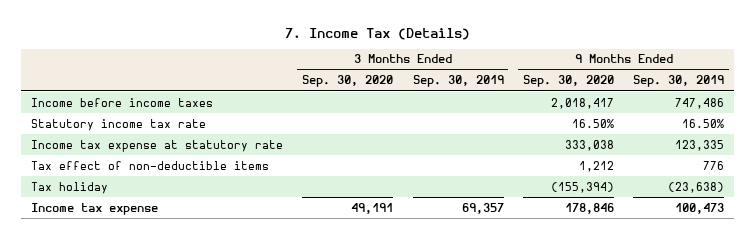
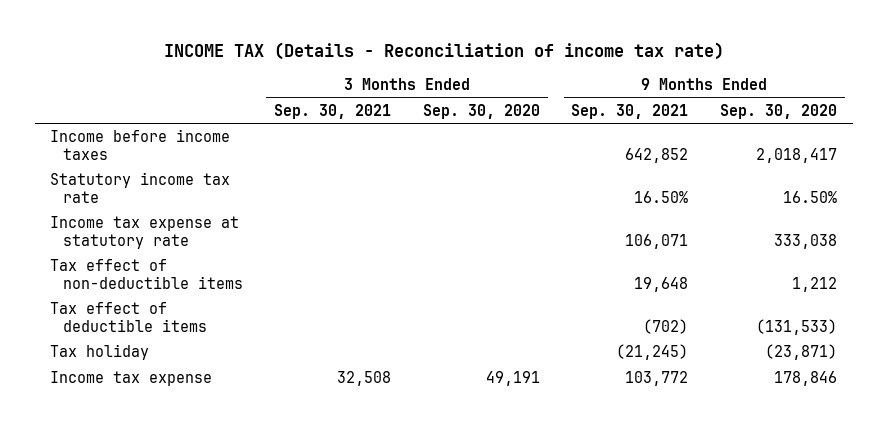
- 7. Income Tax (Details)
+ INCOME TAX (Details - Reconciliation of income tax rate)
- | 3 Months Ended Sep. 30, 2020 | 3 Months Ended Sep. 30, 2019 | 9 Months Ended Sep. 30, 2020 | 9 Months Ended Sep. 30, 2019
+ | 3 Months Ended Sep. 30, 2021 | 3 Months Ended Sep. 30, 2020 | 9 Months Ended Sep. 30, 2021 | 9 Months Ended Sep. 30, 2020
- Tax holiday | | | (155,394) | (23,638)
+ Tax effect of deductible items | | | (702) | (131,533)
+ Tax holiday | | | (21,245) | (23,871)

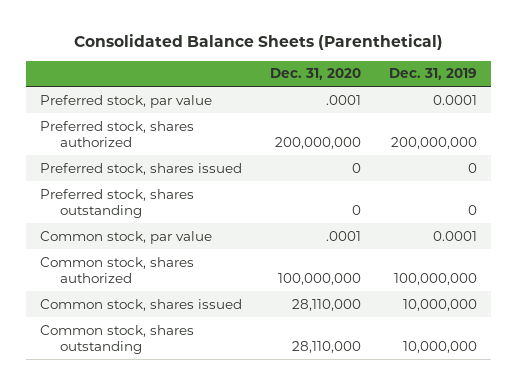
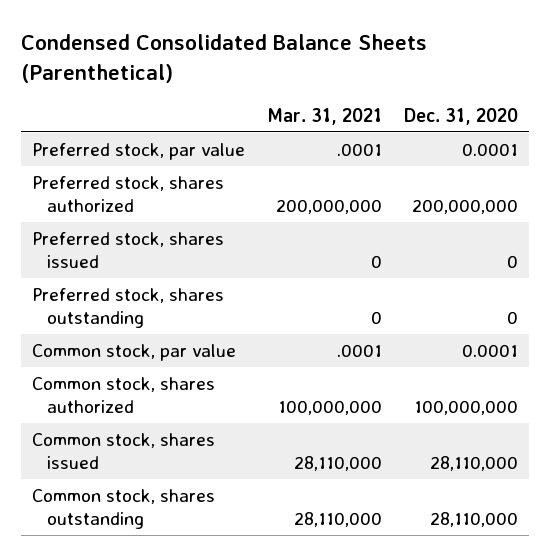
- Consolidated Balance Sheets (Parenthetical)
+ Condensed Consolidated Balance Sheets (Parenthetical)
- | Dec. 31, 2020 | Dec. 31, 2019
+ | Mar. 31, 2021 | Dec. 31, 2020
- Preferred stock, par value | .0001 | 0.0001
+ Preferred stock, par value | .0001 | 0.0001
- Common stock, par value | .0001 | 0.0001
+ Common stock, par value | .0001 | 0.0001

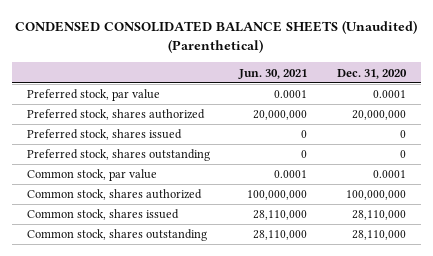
- Condensed Consolidated Balance Sheets (Parenthetical)
+ CONDENSED CONSOLIDATED BALANCE SHEETS (Unaudited) (Parenthetical)
- | Mar. 31, 2021 | Dec. 31, 2020
+ | Jun. 30, 2021 | Dec. 31, 2020
- Preferred stock, shares authorized | 200,000,000 | 200,000,000
+ Preferred stock, shares authorized | 20,000,000 | 20,000,000

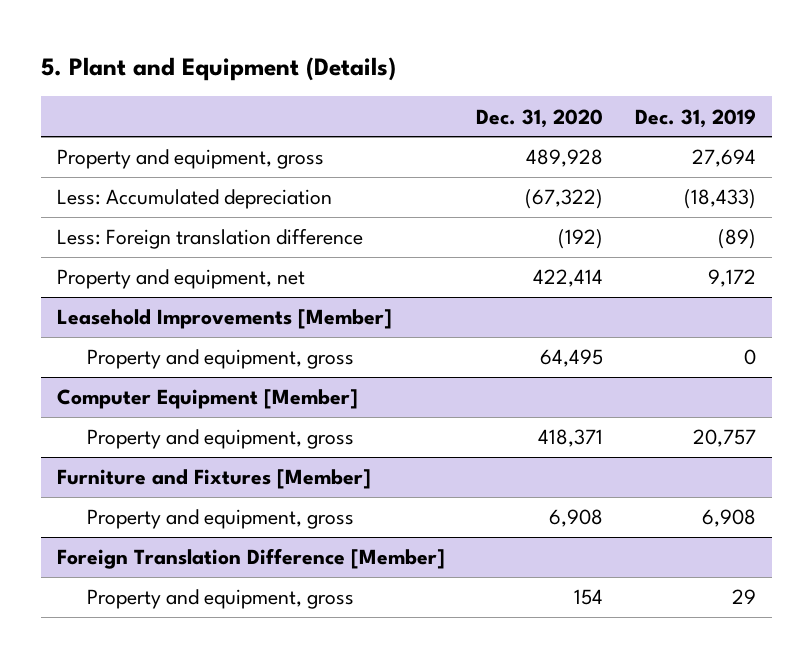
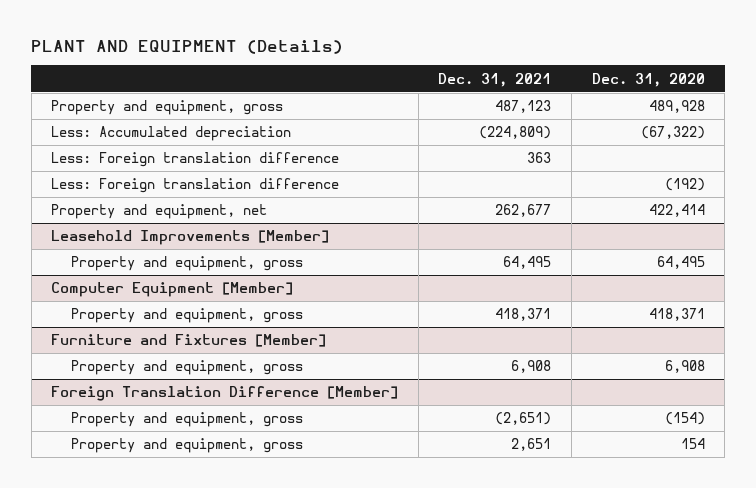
- 5. Plant and Equipment (Details)
+ PLANT AND EQUIPMENT (Details)
- | Dec. 31, 2020 | Dec. 31, 2019
+ | Dec. 31, 2021 | Dec. 31, 2020
+ Less: Foreign translation difference | 363 |
@ Foreign Translation Difference [Member]
+ Property and equipment, gross | (2,651) | (154)

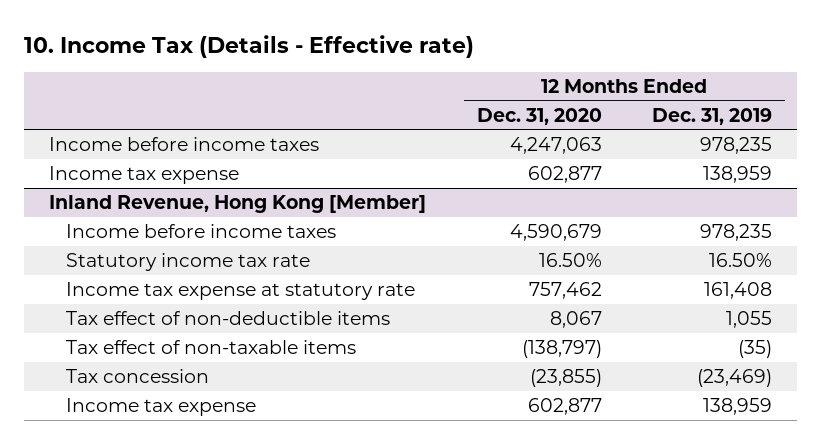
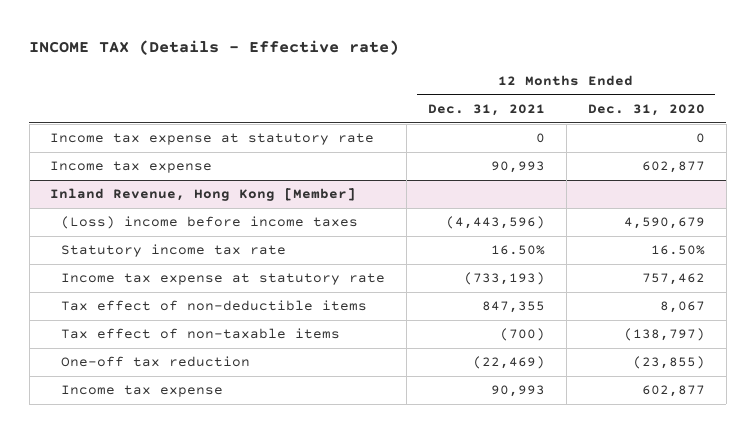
- 10. Income Tax (Details - Effective rate)
+ INCOME TAX (Details - Effective rate)
- | 12 Months Ended Dec. 31, 2020 | 12 Months Ended Dec. 31, 2019
+ | 12 Months Ended Dec. 31, 2021 | 12 Months Ended Dec. 31, 2020
- Income before income taxes | 4,247,063 | 978,235
+ Income tax expense at statutory rate | 0 | 0
@ Inland Revenue, Hong Kong [Member]
- Income before income taxes | 4,590,679 | 978,235
+ (Loss) income before income taxes | (4,443,596) | 4,590,679
- Tax concession | (23,855) | (23,469)
+ One-off tax reduction | (22,469) | (23,855)

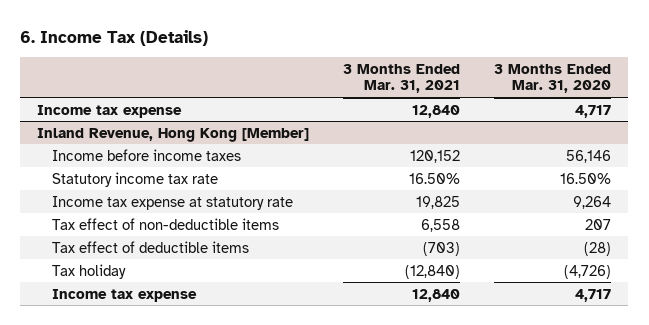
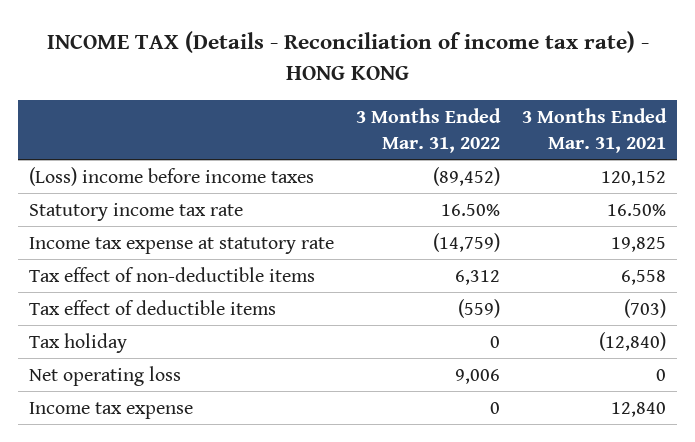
- 6. Income Tax (Details)
+ INCOME TAX (Details - Reconciliation of income tax rate) - HONG KONG
- | 3 Months Ended Mar. 31, 2021 | 3 Months Ended Mar. 31, 2020
+ | 3 Months Ended Mar. 31, 2022 | 3 Months Ended Mar. 31, 2021
- Income tax expense | 12,840 | 4,717
- Inland Revenue, Hong Kong [Member]
- Income before income taxes | 120,152 | 56,146
+ (Loss) income before income taxes | (89,452) | 120,152
+ Net operating loss | 9,006 | 0

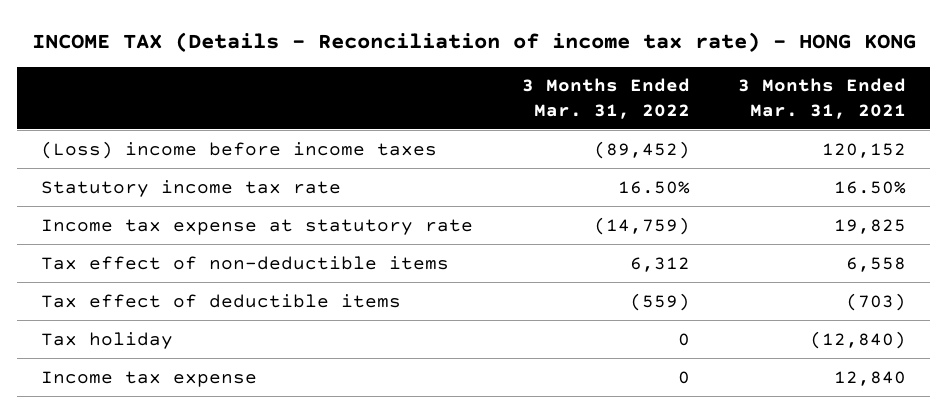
- Net operating loss | 9,006 | 0

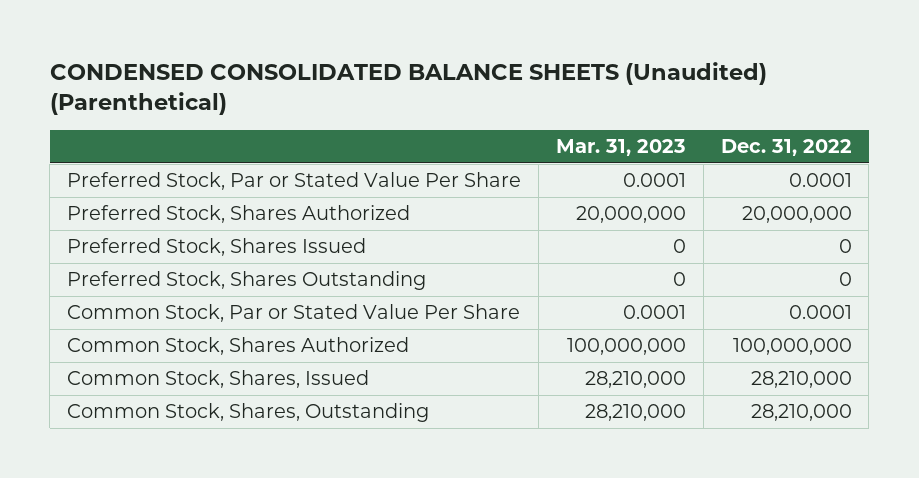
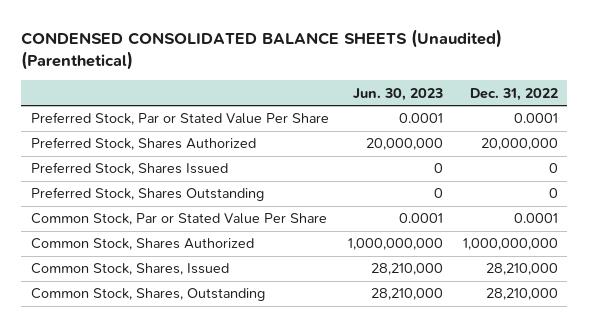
- | Mar. 31, 2023 | Dec. 31, 2022
+ | Jun. 30, 2023 | Dec. 31, 2022
- Common Stock, Shares Authorized | 100,000,000 | 100,000,000
+ Common Stock, Shares Authorized | 1,000,000,000 | 1,000,000,000

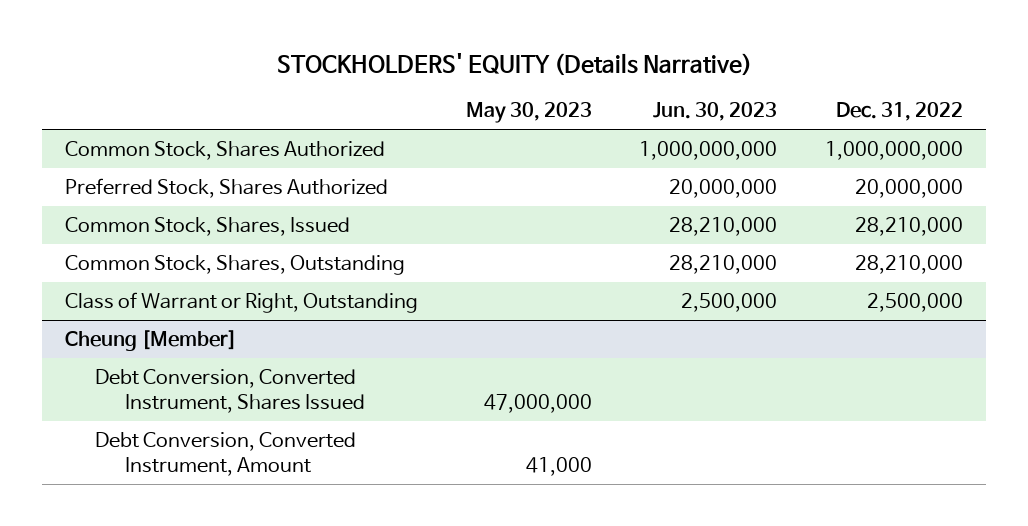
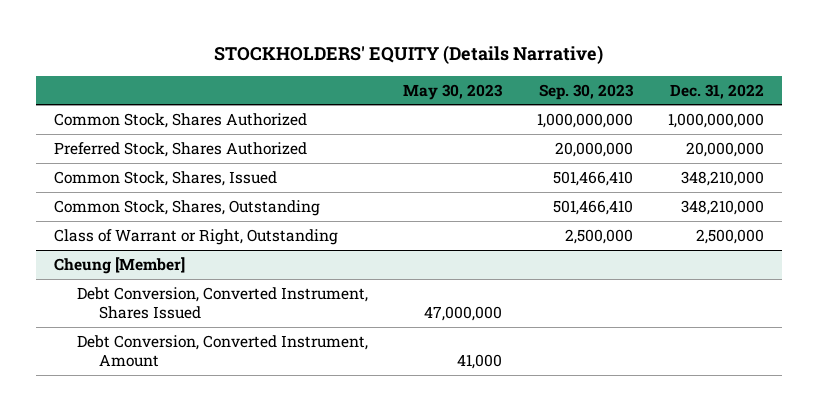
- | May 30, 2023 | Jun. 30, 2023 | Dec. 31, 2022
+ | May 30, 2023 | Sep. 30, 2023 | Dec. 31, 2022
- Common Stock, Shares, Issued | | 28,210,000 | 28,210,000
- Common Stock, Shares, Outstanding | | 28,210,000 | 28,210,000
+ Common Stock, Shares, Issued | | 501,466,410 | 348,210,000
+ Common Stock, Shares, Outstanding | | 501,466,410 | 348,210,000

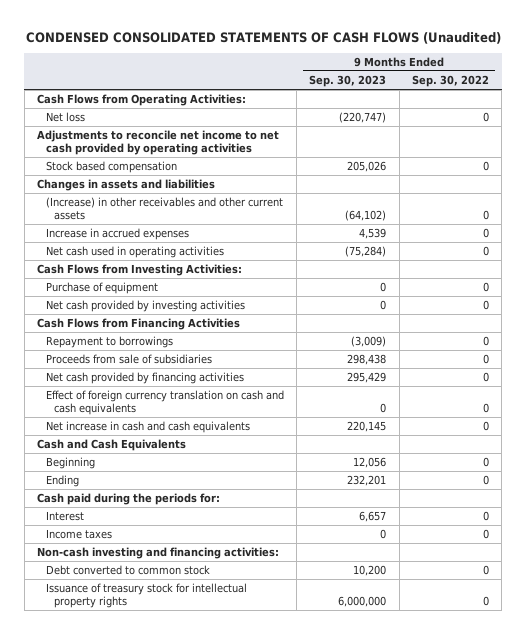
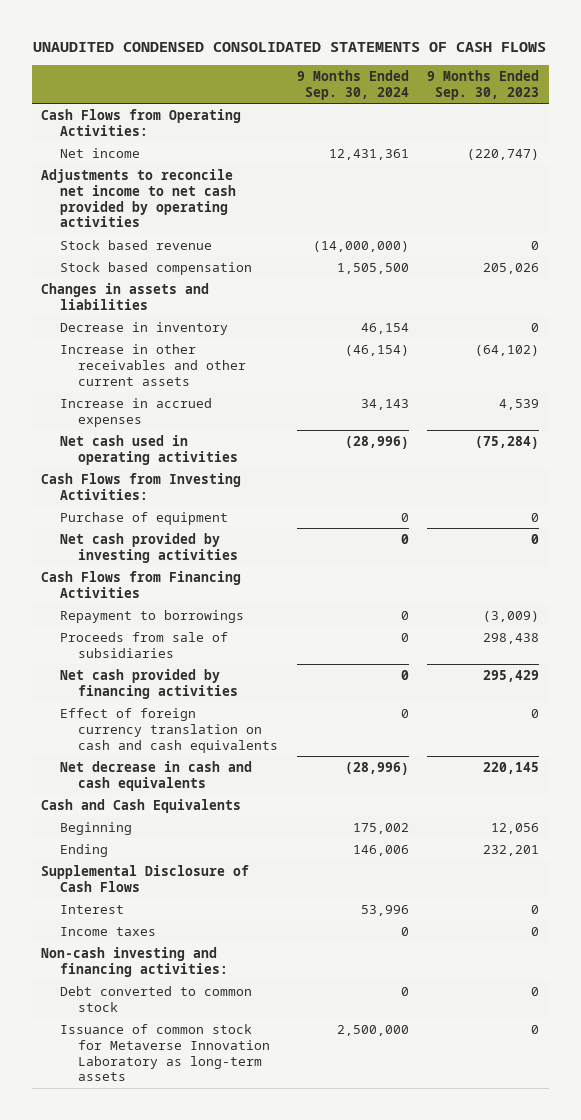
- CONDENSED CONSOLIDATED STATEMENTS OF CASH FLOWS (Unaudited)
+ UNAUDITED CONDENSED CONSOLIDATED STATEMENTS OF CASH FLOWS
- | 9 Months Ended Sep. 30, 2023 | 9 Months Ended Sep. 30, 2022
+ | 9 Months Ended Sep. 30, 2024 | 9 Months Ended Sep. 30, 2023
- Net loss | (220,747) | 0
+ Net income | 12,431,361 | (220,747)
+ Stock based revenue | (14,000,000) | 0
- (Increase) in other receivables and other current assets | (64,102) | 0
+ Decrease in inventory | 46,154 | 0
+ Increase in other receivables and other current assets | (46,154) | (64,102)
- Net increase in cash and cash equivalents | 220,145 | 0
+ Net decrease in cash and cash equivalents | (28,996) | 220,145
- Cash paid during the periods for:
- Interest | 6,657 | 0
+ Supplemental Disclosure of Cash Flows
+ Interest | 53,996 | 0
- Debt converted to common stock | 10,200 | 0
- Issuance of treasury stock for intellectual property rights | 6,000,000 | 0
+ Debt converted to common stock | 0 | 0
+ Issuance of common stock for Metaverse Innovation Laboratory as long-term assets | 2,500,000 | 0

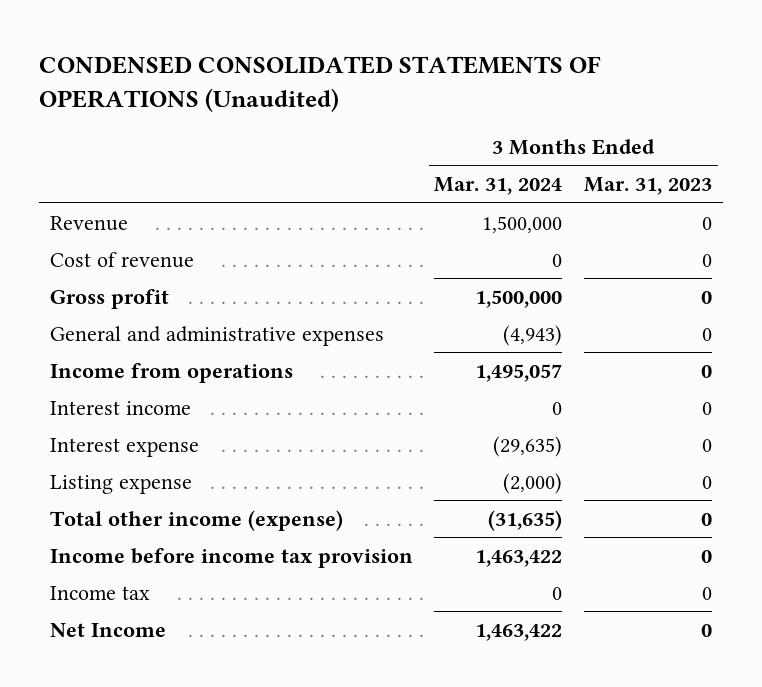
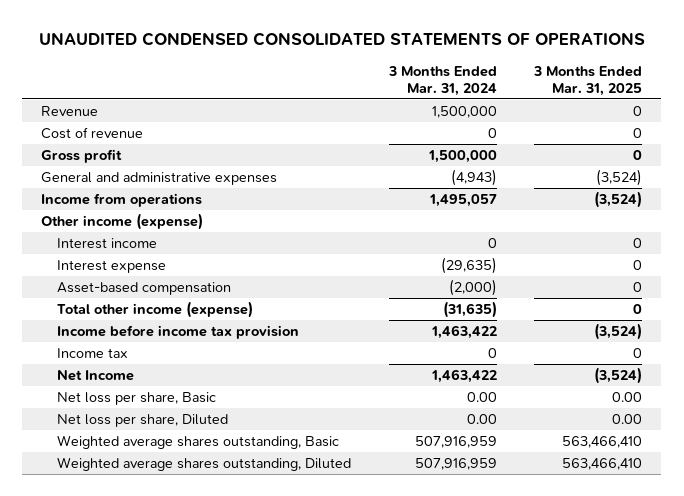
- CONDENSED CONSOLIDATED STATEMENTS OF OPERATIONS (Unaudited)
+ UNAUDITED CONDENSED CONSOLIDATED STATEMENTS OF OPERATIONS
- | 3 Months Ended Mar. 31, 2024 | 3 Months Ended Mar. 31, 2023
+ | 3 Months Ended Mar. 31, 2024 | 3 Months Ended Mar. 31, 2025
+ Other income (expense)
- Listing expense | (2,000) | 0
+ Asset-based compensation | (2,000) | 0
+ Net loss per share, Basic | 0.00 | 0.00
+ Net loss per share, Diluted | 0.00 | 0.00
+ Weighted average shares outstanding, Basic | 507,916,959 | 563,466,410
+ Weighted average shares outstanding, Diluted | 507,916,959 | 563,466,410

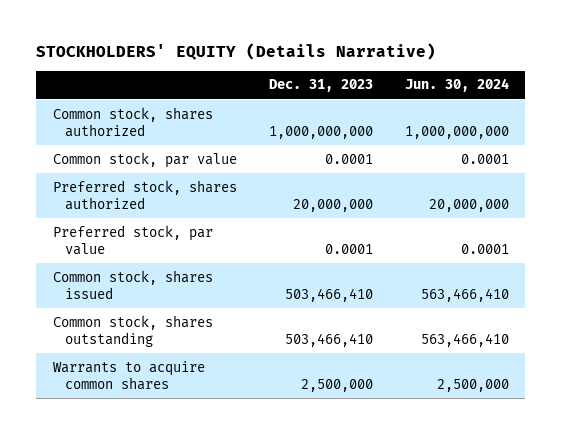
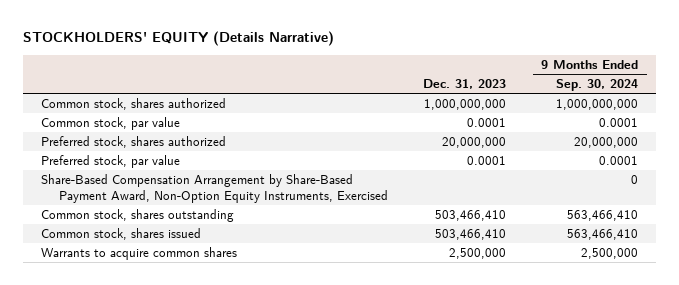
- | Dec. 31, 2023 | Jun. 30, 2024
+ | Dec. 31, 2023 | 9 Months Ended Sep. 30, 2024
+ Share-Based Compensation Arrangement by Share-Based Payment Award, Non-Option Equity Instruments, Exercised | | 0
moved down: Common stock, shares issued | 503,466,410 | 563,466,410

